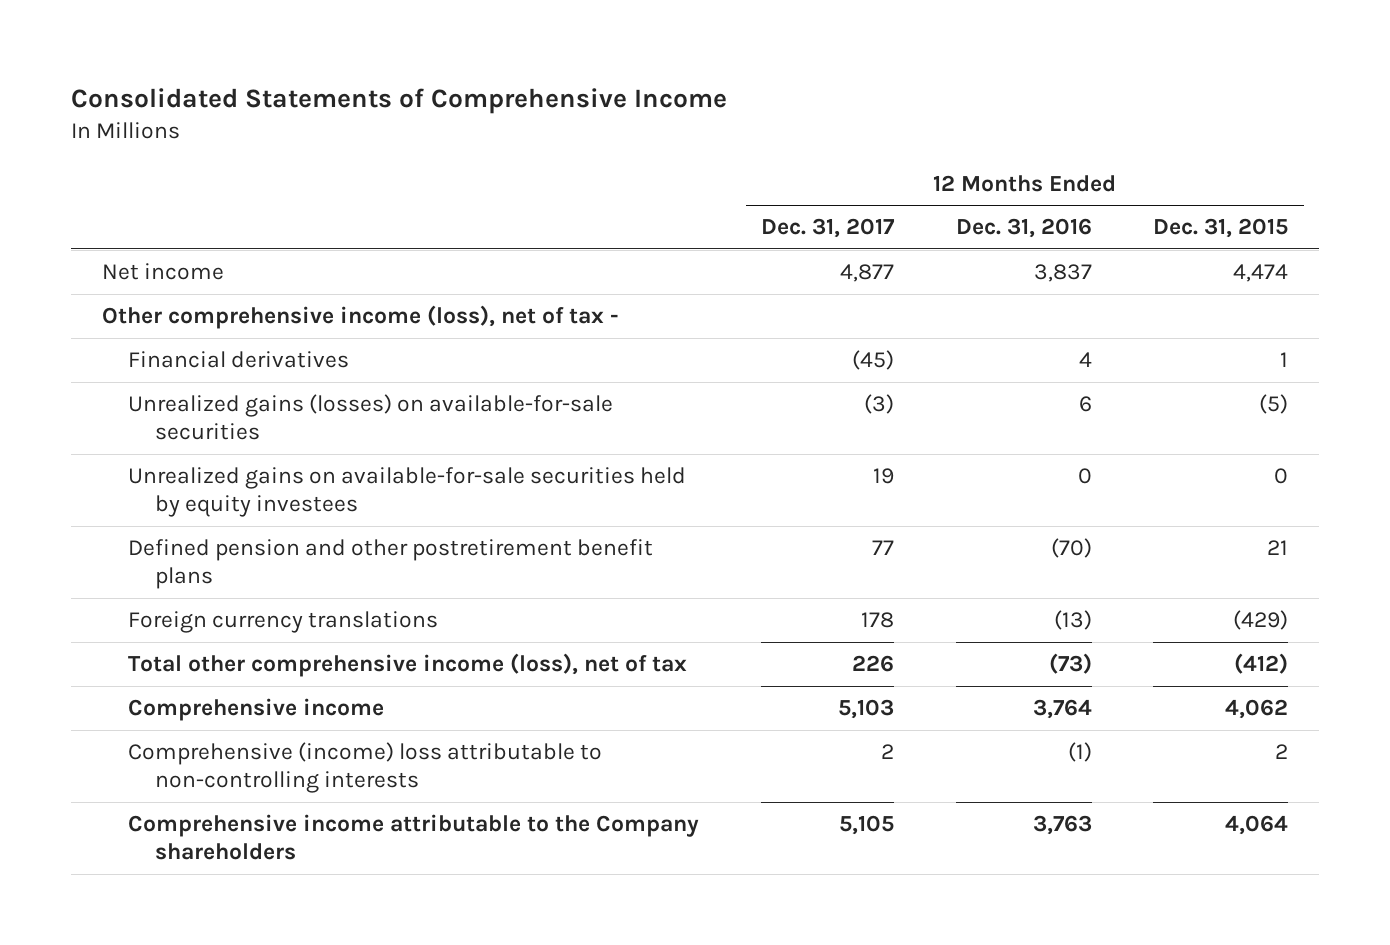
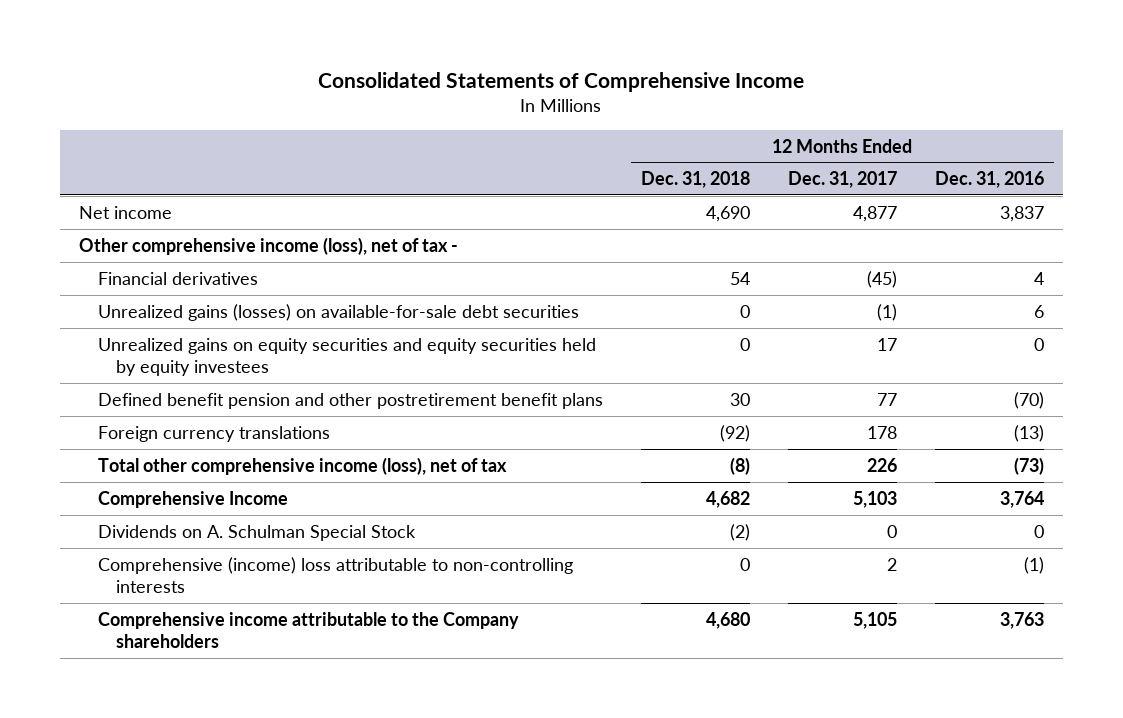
- | 12 Months Ended Dec. 31, 2017 | 12 Months Ended Dec. 31, 2016 | 12 Months Ended Dec. 31, 2015
+ | 12 Months Ended Dec. 31, 2018 | 12 Months Ended Dec. 31, 2017 | 12 Months Ended Dec. 31, 2016
- Unrealized gains (losses) on available-for-sale securities | (3) | 6 | (5)
- Unrealized gains on available-for-sale securities held by equity investees | 19 | 0 | 0
- Defined pension and other postretirement benefit plans | 77 | (70) | 21
+ Unrealized gains (losses) on available-for-sale debt securities | 0 | (1) | 6
+ Unrealized gains on equity securities and equity securities held by equity investees | 0 | 17 | 0
+ Defined benefit pension and other postretirement benefit plans | 30 | 77 | (70)
- Comprehensive income | 5,103 | 3,764 | 4,062
+ Comprehensive Income | 4,682 | 5,103 | 3,764
+ Dividends on A. Schulman Special Stock | (2) | 0 | 0

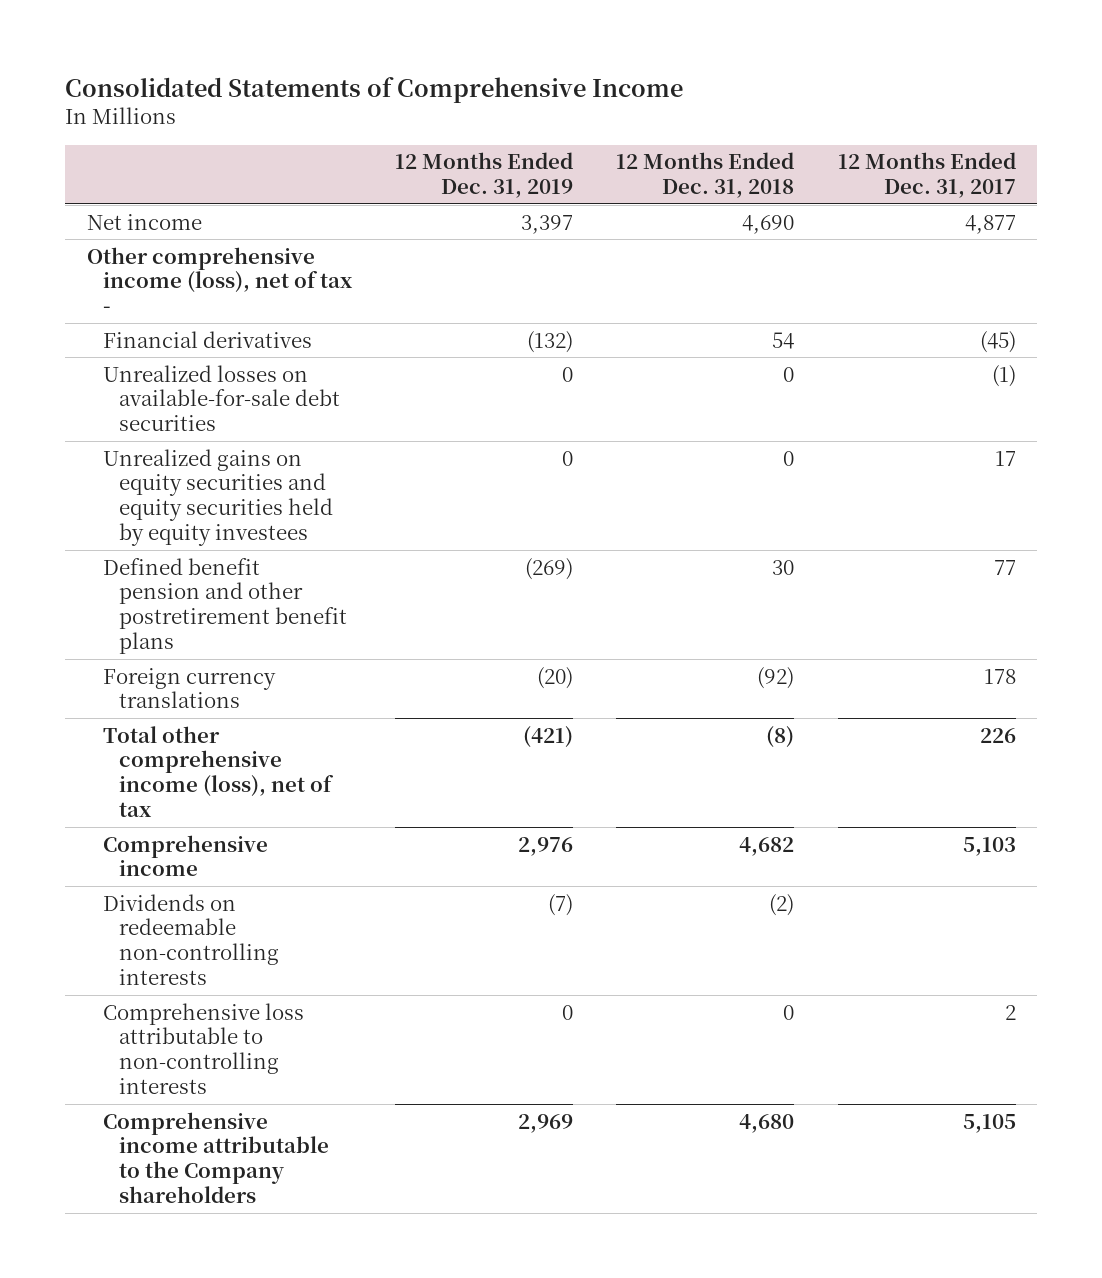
- | 12 Months Ended Dec. 31, 2018 | 12 Months Ended Dec. 31, 2017 | 12 Months Ended Dec. 31, 2016
+ | 12 Months Ended Dec. 31, 2019 | 12 Months Ended Dec. 31, 2018 | 12 Months Ended Dec. 31, 2017
- Unrealized gains (losses) on available-for-sale debt securities | 0 | (1) | 6
+ Unrealized losses on available-for-sale debt securities | 0 | 0 | (1)
- Comprehensive Income | 4,682 | 5,103 | 3,764
- Dividends on A. Schulman Special Stock | (2) | 0 | 0
- Comprehensive (income) loss attributable to non-controlling interests | 0 | 2 | (1)
+ Comprehensive income | 2,976 | 4,682 | 5,103
+ Dividends on redeemable non-controlling interests | (7) | (2) |
+ Comprehensive loss attributable to non-controlling interests | 0 | 0 | 2

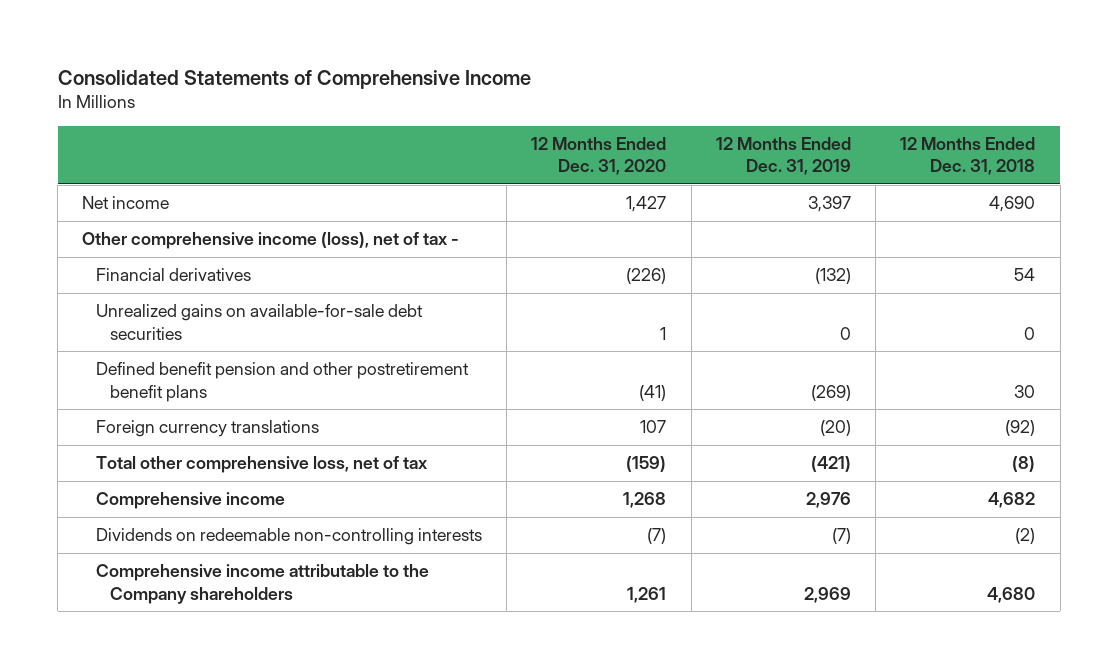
- | 12 Months Ended Dec. 31, 2019 | 12 Months Ended Dec. 31, 2018 | 12 Months Ended Dec. 31, 2017
+ | 12 Months Ended Dec. 31, 2020 | 12 Months Ended Dec. 31, 2019 | 12 Months Ended Dec. 31, 2018
- Unrealized losses on available-for-sale debt securities | 0 | 0 | (1)
- Unrealized gains on equity securities and equity securities held by equity investees | 0 | 0 | 17
+ Unrealized gains on available-for-sale debt securities | 1 | 0 | 0
- Total other comprehensive income (loss), net of tax | (421) | (8) | 226
+ Total other comprehensive loss, net of tax | (159) | (421) | (8)
- Comprehensive loss attributable to non-controlling interests | 0 | 0 | 2

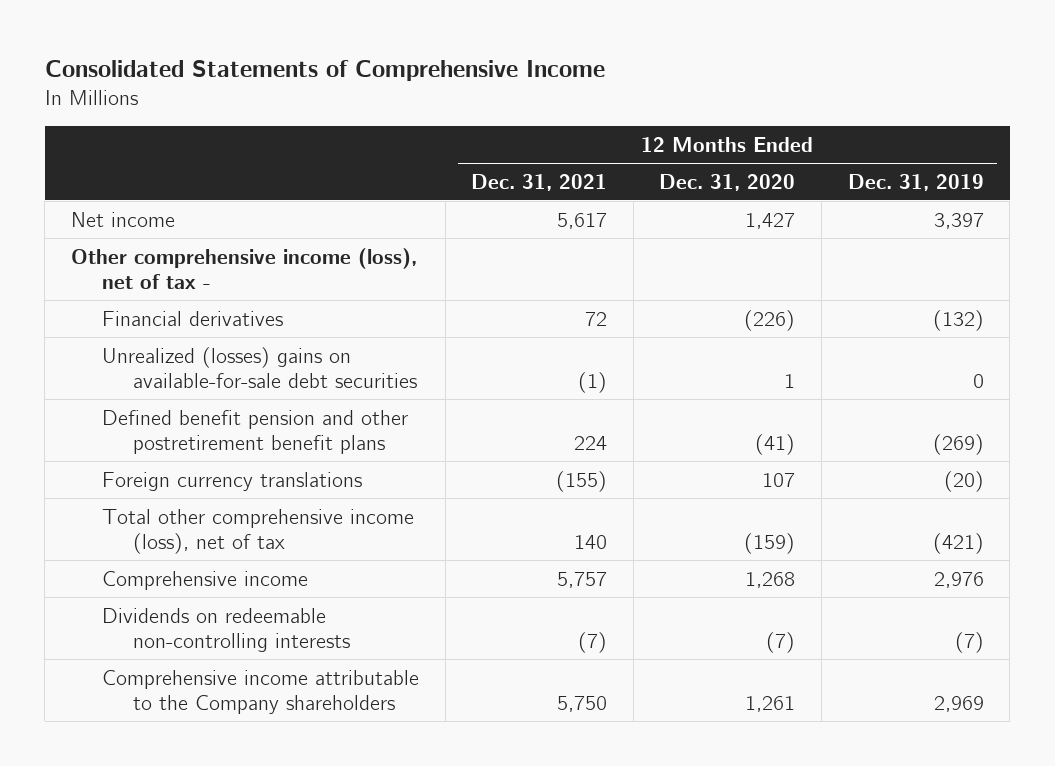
- | 12 Months Ended Dec. 31, 2020 | 12 Months Ended Dec. 31, 2019 | 12 Months Ended Dec. 31, 2018
+ | 12 Months Ended Dec. 31, 2021 | 12 Months Ended Dec. 31, 2020 | 12 Months Ended Dec. 31, 2019
- Unrealized gains on available-for-sale debt securities | 1 | 0 | 0
+ Unrealized (losses) gains on available-for-sale debt securities | (1) | 1 | 0
- Total other comprehensive loss, net of tax | (159) | (421) | (8)
+ Total other comprehensive income (loss), net of tax | 140 | (159) | (421)

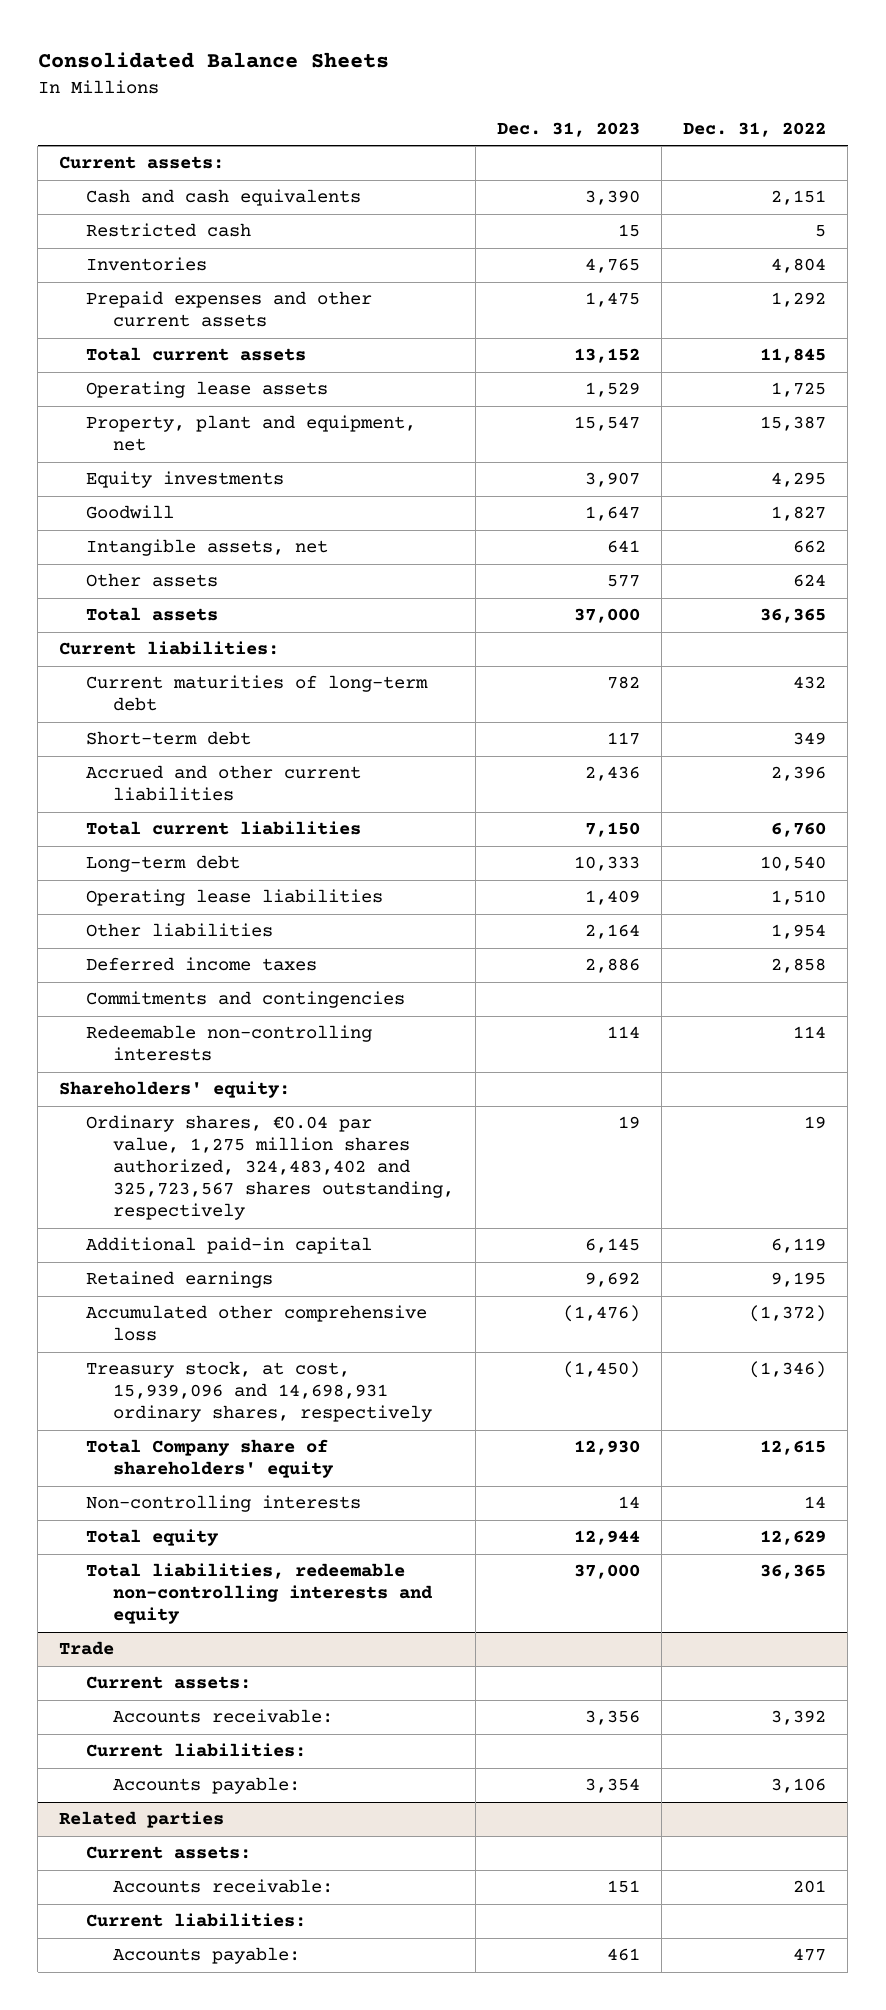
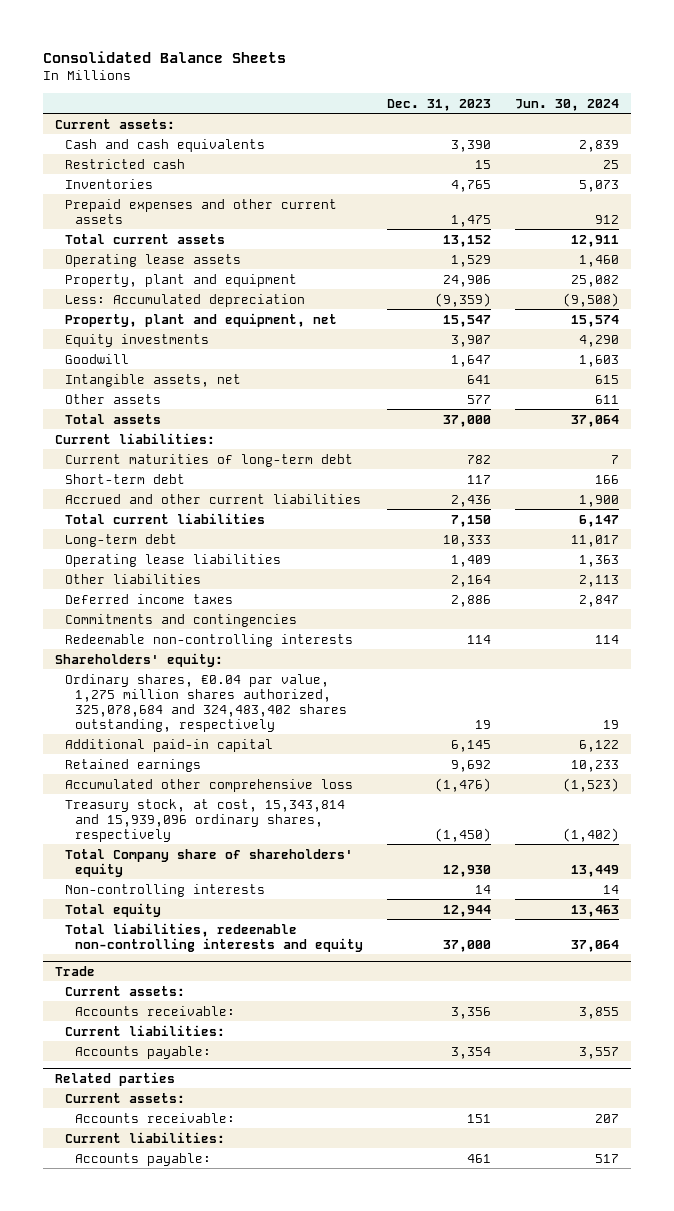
- | Dec. 31, 2023 | Dec. 31, 2022
+ | Dec. 31, 2023 | Jun. 30, 2024
+ Property, plant and equipment | 24,906 | 25,082
+ Less: Accumulated depreciation | (9,359) | (9,508)
- Ordinary shares, €0.04 par value, 1,275 million shares authorized, 324,483,402 and 325,723,567 shares outstanding, respectively | 19 | 19
+ Ordinary shares, €0.04 par value, 1,275 million shares authorized, 325,078,684 and 324,483,402 shares outstanding, respectively | 19 | 19
- Treasury stock, at cost, 15,939,096 and 14,698,931 ordinary shares, respectively | (1,450) | (1,346)
+ Treasury stock, at cost, 15,343,814 and 15,939,096 ordinary shares, respectively | (1,450) | (1,402)

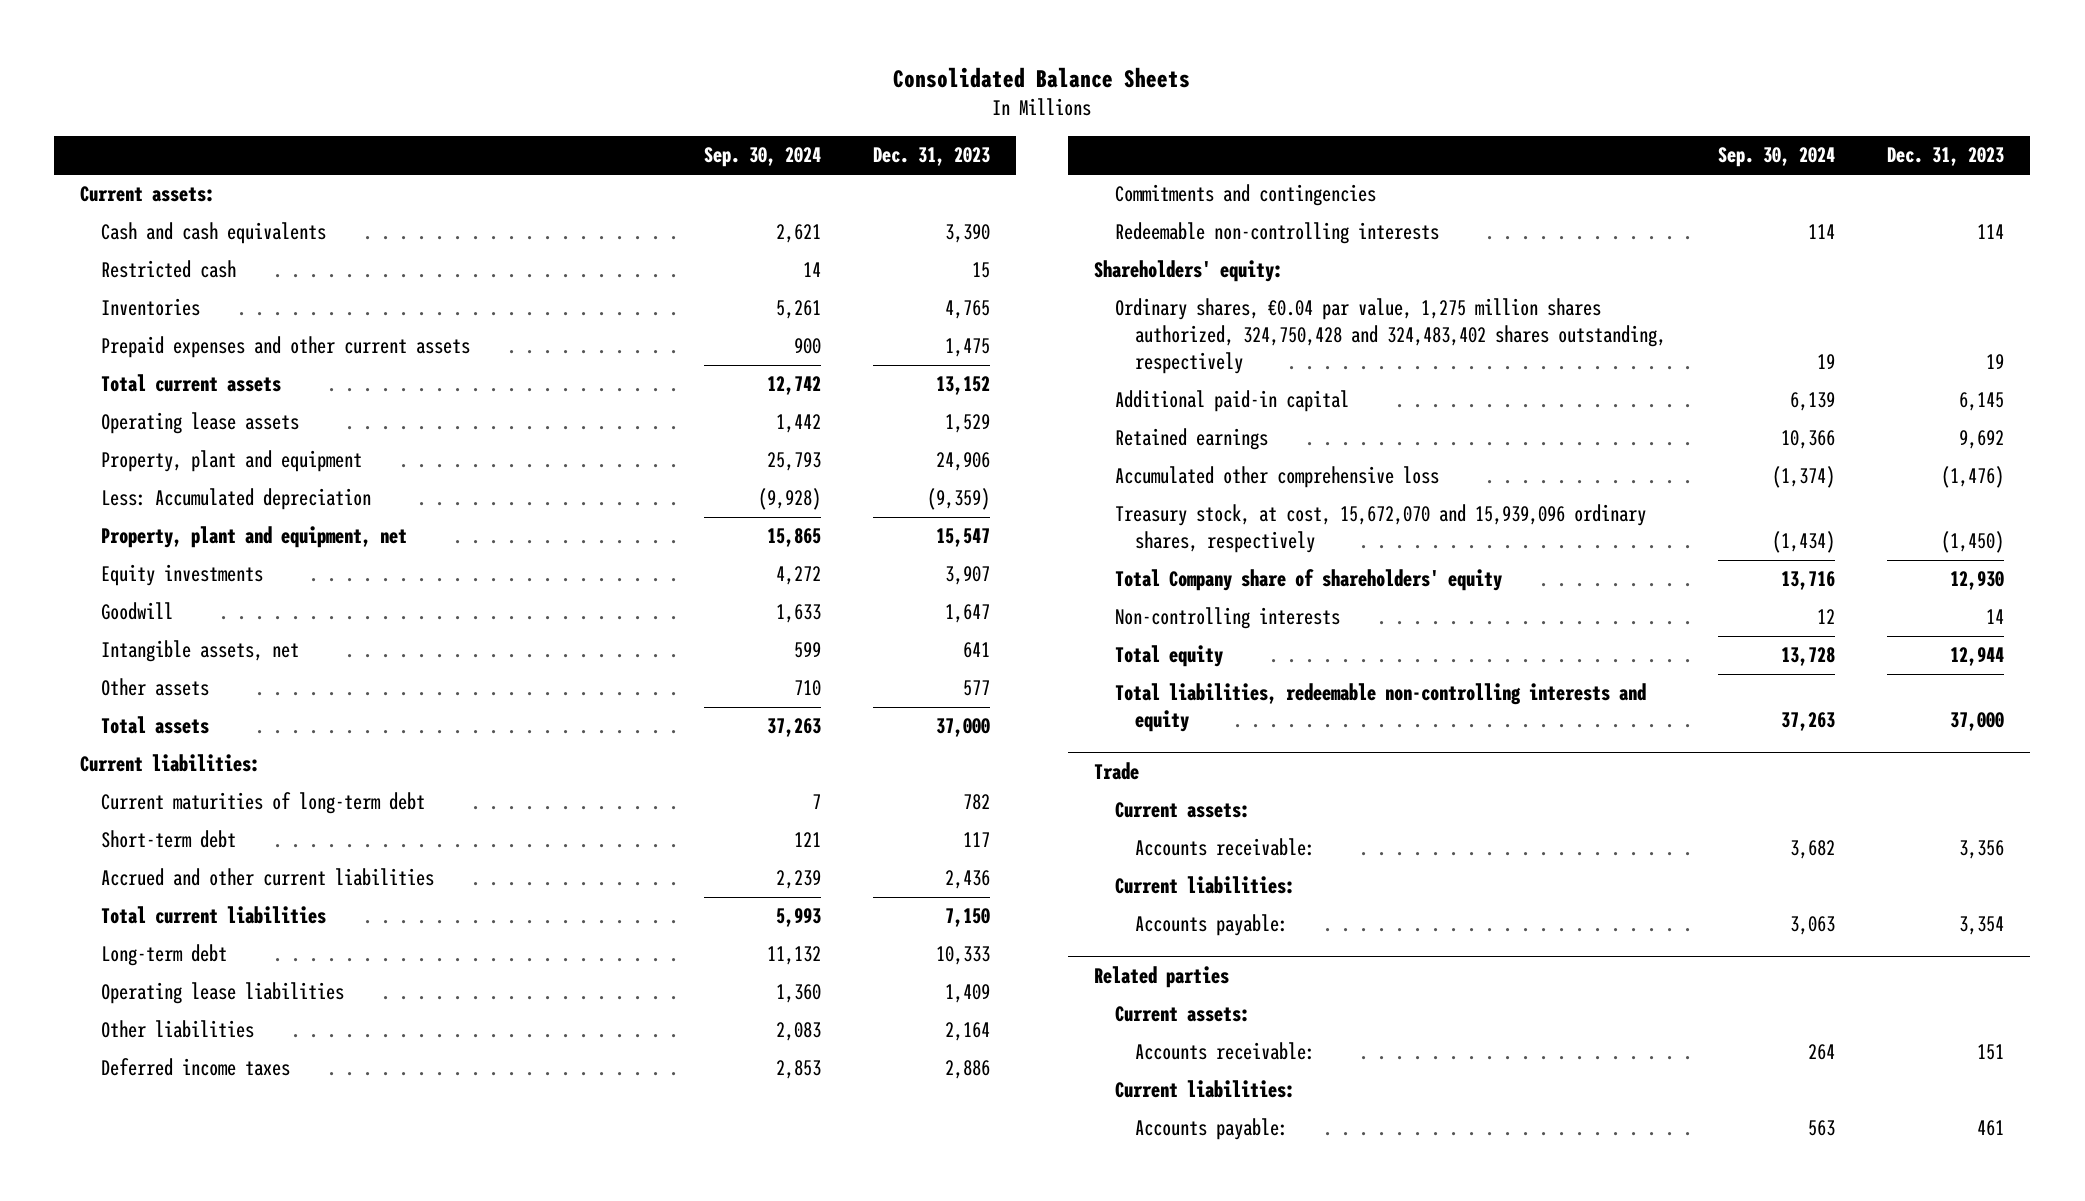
- | Dec. 31, 2023 | Jun. 30, 2024
+ | Sep. 30, 2024 | Dec. 31, 2023
- Ordinary shares, €0.04 par value, 1,275 million shares authorized, 325,078,684 and 324,483,402 shares outstanding, respectively | 19 | 19
+ Ordinary shares, €0.04 par value, 1,275 million shares authorized, 324,750,428 and 324,483,402 shares outstanding, respectively | 19 | 19
- Treasury stock, at cost, 15,343,814 and 15,939,096 ordinary shares, respectively | (1,450) | (1,402)
+ Treasury stock, at cost, 15,672,070 and 15,939,096 ordinary shares, respectively | (1,434) | (1,450)

